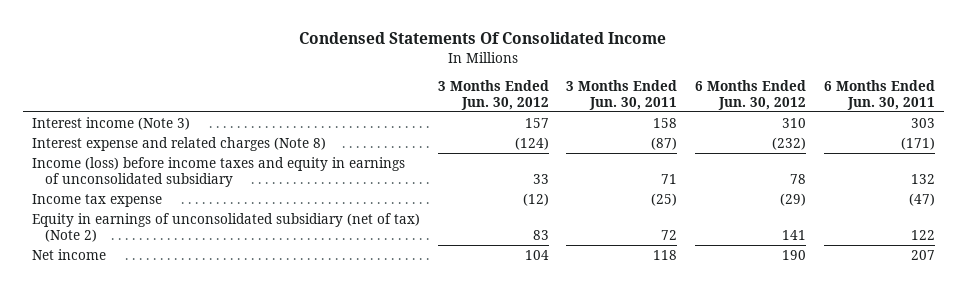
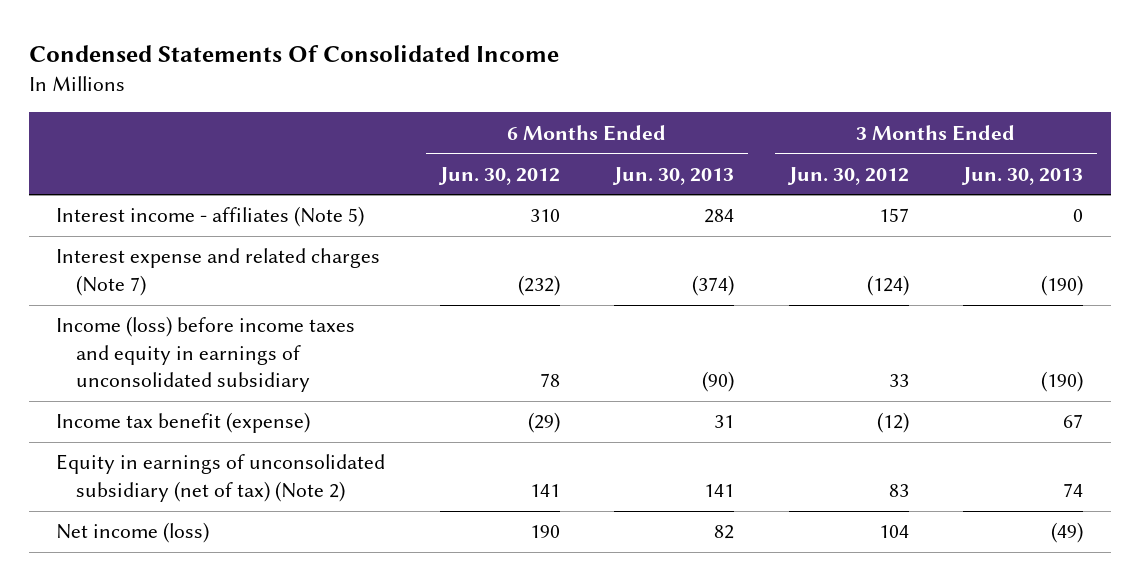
- | 3 Months Ended Jun. 30, 2012 | 3 Months Ended Jun. 30, 2011 | 6 Months Ended Jun. 30, 2012 | 6 Months Ended Jun. 30, 2011
+ | 6 Months Ended Jun. 30, 2012 | 6 Months Ended Jun. 30, 2013 | 3 Months Ended Jun. 30, 2012 | 3 Months Ended Jun. 30, 2013
- Interest income (Note 3) | 157 | 158 | 310 | 303
- Interest expense and related charges (Note 8) | (124) | (87) | (232) | (171)
+ Interest income - affiliates (Note 5) | 310 | 284 | 157 | 0
+ Interest expense and related charges (Note 7) | (232) | (374) | (124) | (190)
- Income tax expense | (12) | (25) | (29) | (47)
+ Income tax benefit (expense) | (29) | 31 | (12) | 67
- Net income | 104 | 118 | 190 | 207
+ Net income (loss) | 190 | 82 | 104 | (49)

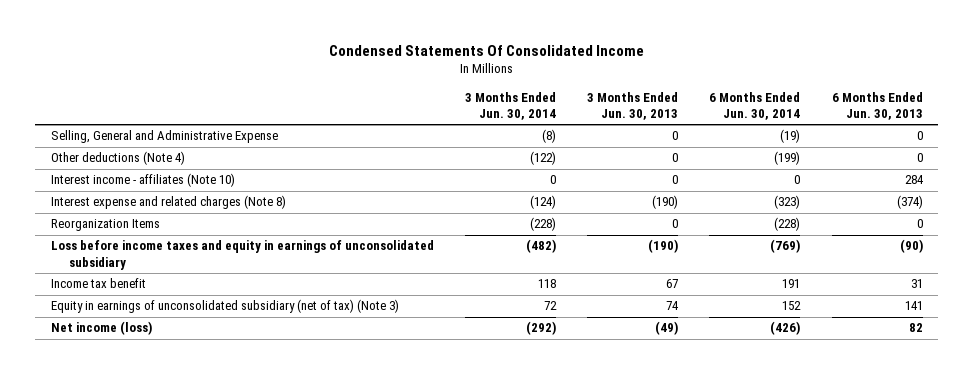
- | 6 Months Ended Jun. 30, 2012 | 6 Months Ended Jun. 30, 2013 | 3 Months Ended Jun. 30, 2012 | 3 Months Ended Jun. 30, 2013
+ | 3 Months Ended Jun. 30, 2014 | 3 Months Ended Jun. 30, 2013 | 6 Months Ended Jun. 30, 2014 | 6 Months Ended Jun. 30, 2013
- Interest income - affiliates (Note 5) | 310 | 284 | 157 | 0
- Interest expense and related charges (Note 7) | (232) | (374) | (124) | (190)
- Income (loss) before income taxes and equity in earnings of unconsolidated subsidiary | 78 | (90) | 33 | (190)
- Income tax benefit (expense) | (29) | 31 | (12) | 67
- Equity in earnings of unconsolidated subsidiary (net of tax) (Note 2) | 141 | 141 | 83 | 74
+ Selling, General and Administrative Expense | (8) | 0 | (19) | 0
+ Other deductions (Note 4) | (122) | 0 | (199) | 0
+ Interest income - affiliates (Note 10) | 0 | 0 | 0 | 284
+ Interest expense and related charges (Note 8) | (124) | (190) | (323) | (374)
+ Reorganization Items | (228) | 0 | (228) | 0
+ Loss before income taxes and equity in earnings of unconsolidated subsidiary | (482) | (190) | (769) | (90)
+ Income tax benefit | 118 | 67 | 191 | 31
+ Equity in earnings of unconsolidated subsidiary (net of tax) (Note 3) | 72 | 74 | 152 | 141

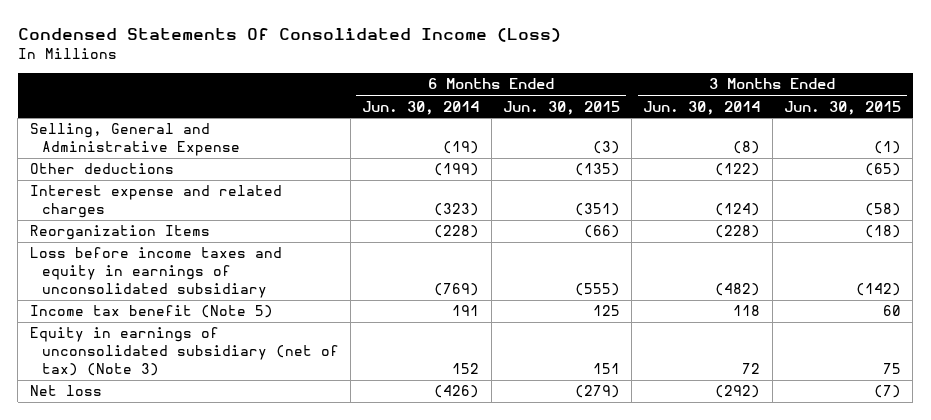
- Condensed Statements Of Consolidated Income
+ Condensed Statements Of Consolidated Income (Loss)
- | 3 Months Ended Jun. 30, 2014 | 3 Months Ended Jun. 30, 2013 | 6 Months Ended Jun. 30, 2014 | 6 Months Ended Jun. 30, 2013
+ | 6 Months Ended Jun. 30, 2014 | 6 Months Ended Jun. 30, 2015 | 3 Months Ended Jun. 30, 2014 | 3 Months Ended Jun. 30, 2015
- Other deductions (Note 4) | (122) | 0 | (199) | 0
- Interest income - affiliates (Note 10) | 0 | 0 | 0 | 284
- Interest expense and related charges (Note 8) | (124) | (190) | (323) | (374)
+ Other deductions | (199) | (135) | (122) | (65)
+ Interest expense and related charges | (323) | (351) | (124) | (58)
- Income tax benefit | 118 | 67 | 191 | 31
+ Income tax benefit (Note 5) | 191 | 125 | 118 | 60
- Net income (loss) | (292) | (49) | (426) | 82
+ Net loss | (426) | (279) | (292) | (7)

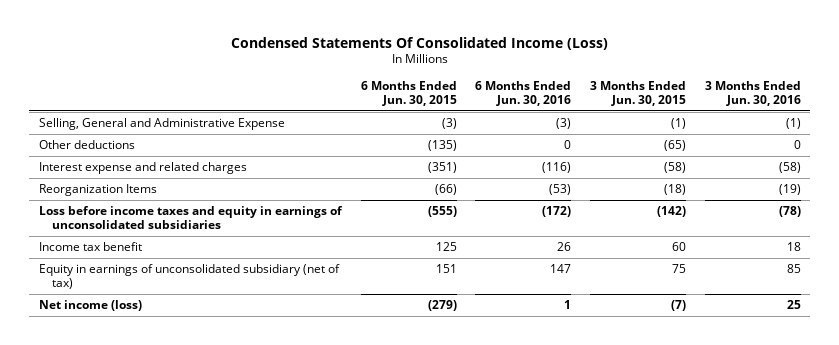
- | 6 Months Ended Jun. 30, 2014 | 6 Months Ended Jun. 30, 2015 | 3 Months Ended Jun. 30, 2014 | 3 Months Ended Jun. 30, 2015
+ | 6 Months Ended Jun. 30, 2015 | 6 Months Ended Jun. 30, 2016 | 3 Months Ended Jun. 30, 2015 | 3 Months Ended Jun. 30, 2016
- Loss before income taxes and equity in earnings of unconsolidated subsidiary | (769) | (555) | (482) | (142)
- Income tax benefit (Note 5) | 191 | 125 | 118 | 60
- Equity in earnings of unconsolidated subsidiary (net of tax) (Note 3) | 152 | 151 | 72 | 75
- Net loss | (426) | (279) | (292) | (7)
+ Loss before income taxes and equity in earnings of unconsolidated subsidiaries | (555) | (172) | (142) | (78)
+ Income tax benefit | 125 | 26 | 60 | 18
+ Equity in earnings of unconsolidated subsidiary (net of tax) | 151 | 147 | 75 | 85
+ Net income (loss) | (279) | 1 | (7) | 25

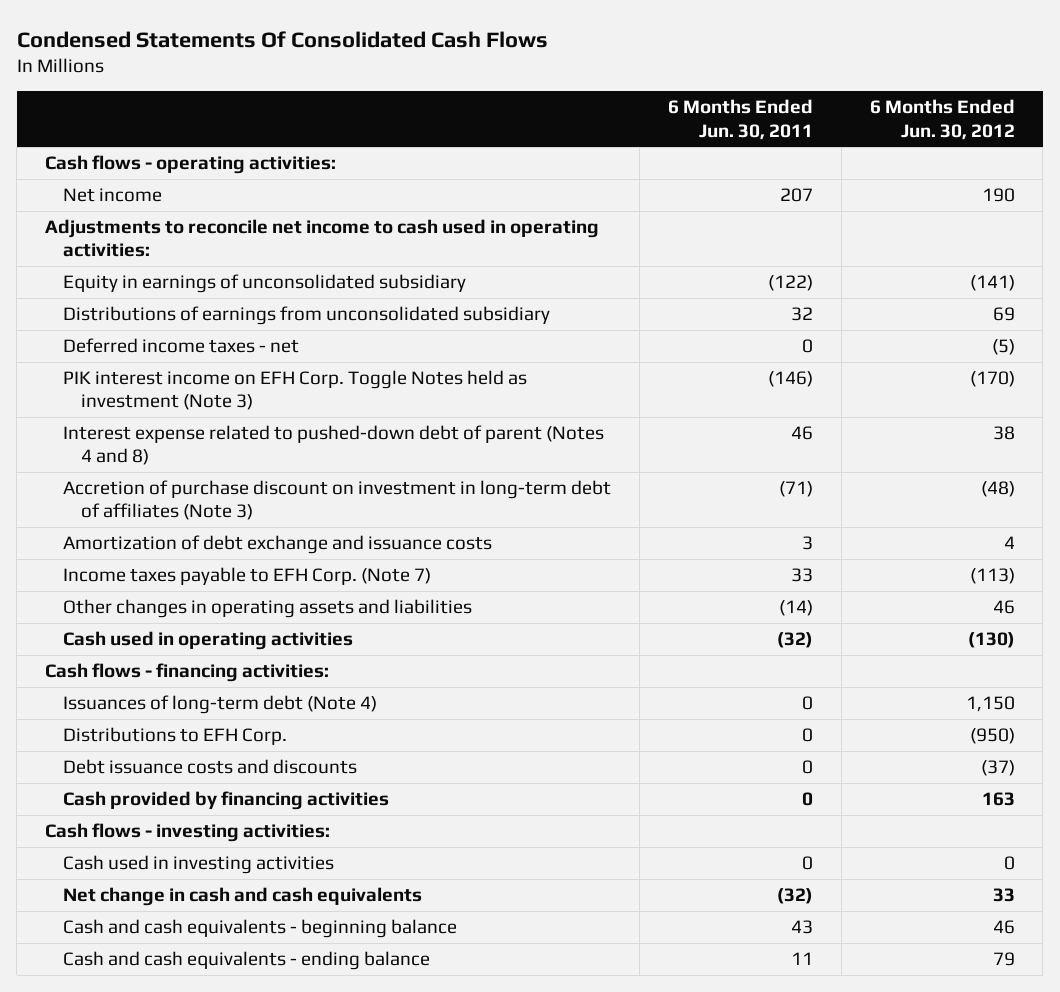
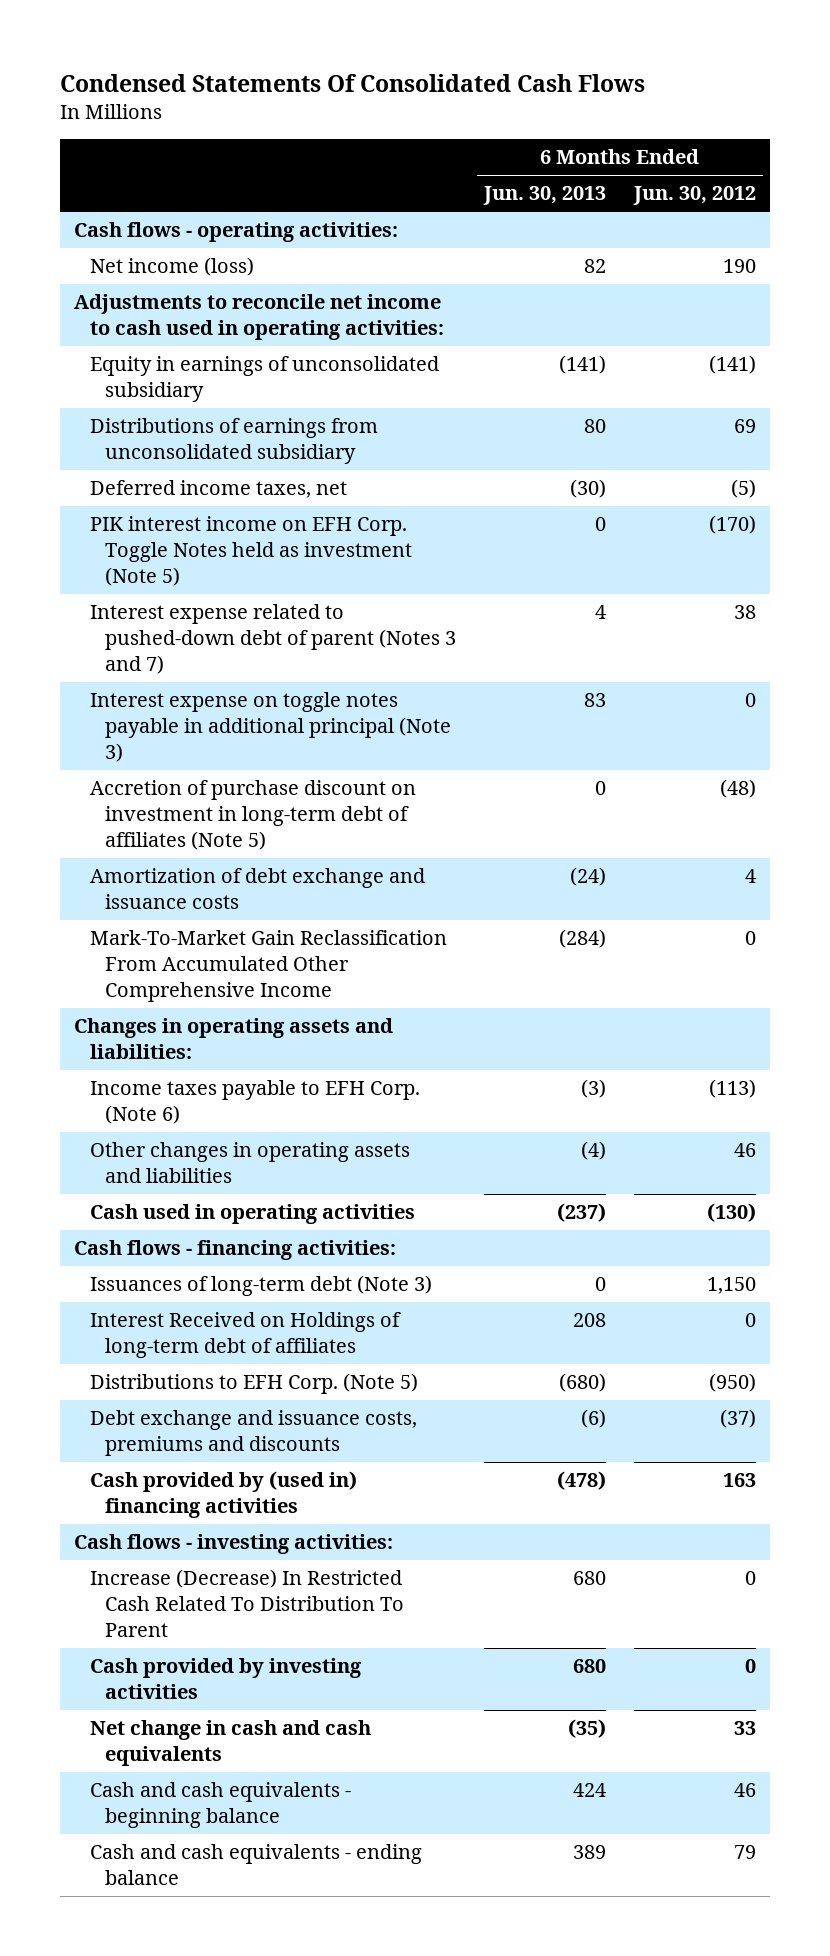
- | 6 Months Ended Jun. 30, 2011 | 6 Months Ended Jun. 30, 2012
+ | 6 Months Ended Jun. 30, 2013 | 6 Months Ended Jun. 30, 2012
- Net income | 207 | 190
+ Net income (loss) | 82 | 190
- Deferred income taxes - net | 0 | (5)
- PIK interest income on EFH Corp. Toggle Notes held as investment (Note 3) | (146) | (170)
- Interest expense related to pushed-down debt of parent (Notes 4 and 8) | 46 | 38
- Accretion of purchase discount on investment in long-term debt of affiliates (Note 3) | (71) | (48)
+ Deferred income taxes, net | (30) | (5)
+ PIK interest income on EFH Corp. Toggle Notes held as investment (Note 5) | 0 | (170)
+ Interest expense related to pushed-down debt of parent (Notes 3 and 7) | 4 | 38
+ Interest expense on toggle notes payable in additional principal (Note 3) | 83 | 0
+ Accretion of purchase discount on investment in long-term debt of affiliates (Note 5) | 0 | (48)
- Income taxes payable to EFH Corp. (Note 7) | 33 | (113)
+ Mark-To-Market Gain Reclassification From Accumulated Other Comprehensive Income | (284) | 0
+ Changes in operating assets and liabilities:
+ Income taxes payable to EFH Corp. (Note 6) | (3) | (113)
- Issuances of long-term debt (Note 4) | 0 | 1,150
- Distributions to EFH Corp. | 0 | (950)
- Debt issuance costs and discounts | 0 | (37)
- Cash provided by financing activities | 0 | 163
+ Issuances of long-term debt (Note 3) | 0 | 1,150
+ Interest Received on Holdings of long-term debt of affiliates | 208 | 0
+ Distributions to EFH Corp. (Note 5) | (680) | (950)
+ Debt exchange and issuance costs, premiums and discounts | (6) | (37)
+ Cash provided by (used in) financing activities | (478) | 163
- Cash used in investing activities | 0 | 0
+ Increase (Decrease) In Restricted Cash Related To Distribution To Parent | 680 | 0
+ Cash provided by investing activities | 680 | 0

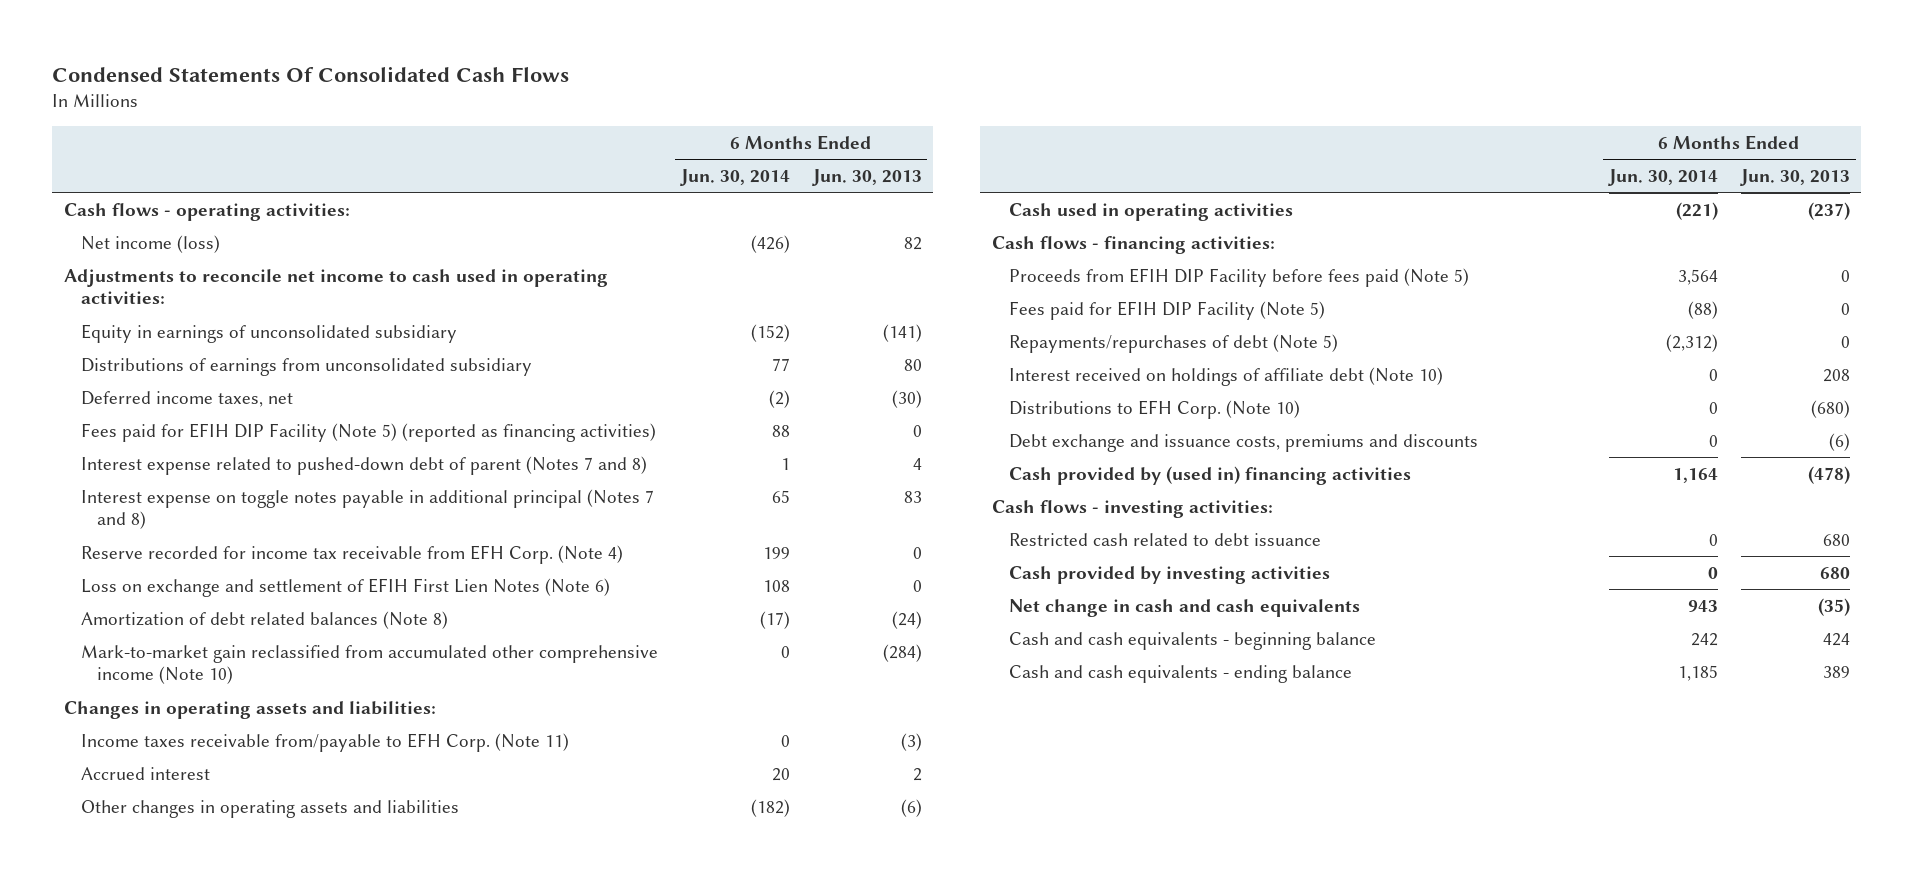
- | 6 Months Ended Jun. 30, 2013 | 6 Months Ended Jun. 30, 2012
+ | 6 Months Ended Jun. 30, 2014 | 6 Months Ended Jun. 30, 2013
- PIK interest income on EFH Corp. Toggle Notes held as investment (Note 5) | 0 | (170)
- Interest expense related to pushed-down debt of parent (Notes 3 and 7) | 4 | 38
- Interest expense on toggle notes payable in additional principal (Note 3) | 83 | 0
- Accretion of purchase discount on investment in long-term debt of affiliates (Note 5) | 0 | (48)
- Amortization of debt exchange and issuance costs | (24) | 4
- Mark-To-Market Gain Reclassification From Accumulated Other Comprehensive Income | (284) | 0
+ Fees paid for EFIH DIP Facility (Note 5) (reported as financing activities) | 88 | 0
+ Interest expense related to pushed-down debt of parent (Notes 7 and 8) | 1 | 4
+ Interest expense on toggle notes payable in additional principal (Notes 7 and 8) | 65 | 83
+ Reserve recorded for income tax receivable from EFH Corp. (Note 4) | 199 | 0
+ Loss on exchange and settlement of EFIH First Lien Notes (Note 6) | 108 | 0
+ Amortization of debt related balances (Note 8) | (17) | (24)
+ Mark-to-market gain reclassified from accumulated other comprehensive income (Note 10) | 0 | (284)
- Income taxes payable to EFH Corp. (Note 6) | (3) | (113)
- Other changes in operating assets and liabilities | (4) | 46
+ Income taxes receivable from/payable to EFH Corp. (Note 11) | 0 | (3)
+ Accrued interest | 20 | 2
+ Other changes in operating assets and liabilities | (182) | (6)
- Issuances of long-term debt (Note 3) | 0 | 1,150
- Interest Received on Holdings of long-term debt of affiliates | 208 | 0
- Distributions to EFH Corp. (Note 5) | (680) | (950)
+ Proceeds from EFIH DIP Facility before fees paid (Note 5) | 3,564 | 0
+ Fees paid for EFIH DIP Facility (Note 5) | (88) | 0
+ Repayments/repurchases of debt (Note 5) | (2,312) | 0
+ Interest received on holdings of affiliate debt (Note 10) | 0 | 208
+ Distributions to EFH Corp. (Note 10) | 0 | (680)
- Increase (Decrease) In Restricted Cash Related To Distribution To Parent | 680 | 0
+ Restricted cash related to debt issuance | 0 | 680

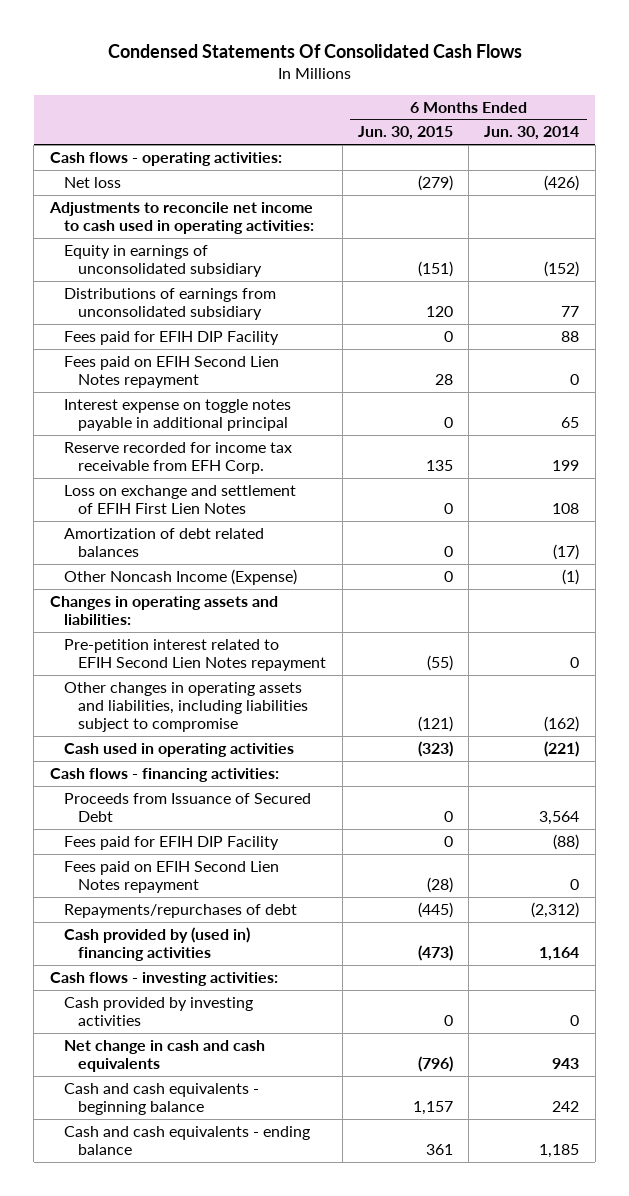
- | 6 Months Ended Jun. 30, 2014 | 6 Months Ended Jun. 30, 2013
+ | 6 Months Ended Jun. 30, 2015 | 6 Months Ended Jun. 30, 2014
- Net income (loss) | (426) | 82
+ Net loss | (279) | (426)
- Deferred income taxes, net | (2) | (30)
- Fees paid for EFIH DIP Facility (Note 5) (reported as financing activities) | 88 | 0
- Interest expense related to pushed-down debt of parent (Notes 7 and 8) | 1 | 4
- Interest expense on toggle notes payable in additional principal (Notes 7 and 8) | 65 | 83
- Reserve recorded for income tax receivable from EFH Corp. (Note 4) | 199 | 0
- Loss on exchange and settlement of EFIH First Lien Notes (Note 6) | 108 | 0
- Amortization of debt related balances (Note 8) | (17) | (24)
- Mark-to-market gain reclassified from accumulated other comprehensive income (Note 10) | 0 | (284)
+ Fees paid for EFIH DIP Facility | 0 | 88
+ Fees paid on EFIH Second Lien Notes repayment | 28 | 0
+ Interest expense on toggle notes payable in additional principal | 0 | 65
+ Reserve recorded for income tax receivable from EFH Corp. | 135 | 199
+ Loss on exchange and settlement of EFIH First Lien Notes | 0 | 108
+ Amortization of debt related balances | 0 | (17)
+ Other Noncash Income (Expense) | 0 | (1)
- Income taxes receivable from/payable to EFH Corp. (Note 11) | 0 | (3)
- Accrued interest | 20 | 2
- Other changes in operating assets and liabilities | (182) | (6)
+ Pre-petition interest related to EFIH Second Lien Notes repayment | (55) | 0
+ Other changes in operating assets and liabilities, including liabilities subject to compromise | (121) | (162)
- Proceeds from EFIH DIP Facility before fees paid (Note 5) | 3,564 | 0
- Fees paid for EFIH DIP Facility (Note 5) | (88) | 0
- Repayments/repurchases of debt (Note 5) | (2,312) | 0
- Interest received on holdings of affiliate debt (Note 10) | 0 | 208
- Distributions to EFH Corp. (Note 10) | 0 | (680)
- Debt exchange and issuance costs, premiums and discounts | 0 | (6)
+ Proceeds from Issuance of Secured Debt | 0 | 3,564
+ Fees paid for EFIH DIP Facility | 0 | (88)
+ Fees paid on EFIH Second Lien Notes repayment | (28) | 0
+ Repayments/repurchases of debt | (445) | (2,312)
- Restricted cash related to debt issuance | 0 | 680

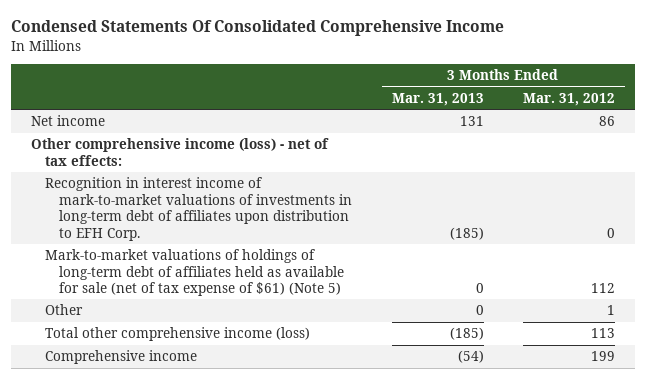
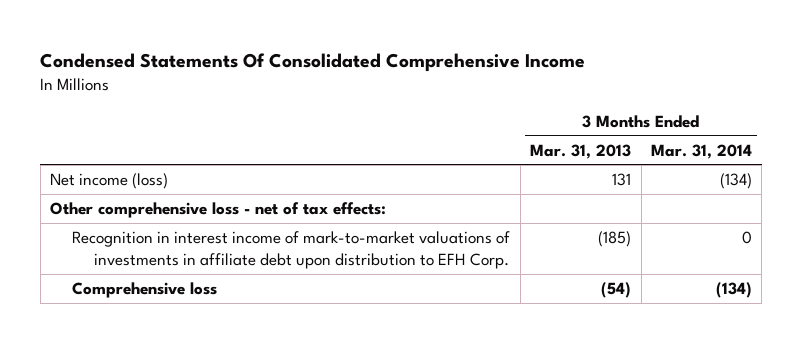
- | 3 Months Ended Mar. 31, 2013 | 3 Months Ended Mar. 31, 2012
+ | 3 Months Ended Mar. 31, 2013 | 3 Months Ended Mar. 31, 2014
- Net income | 131 | 86
- Other comprehensive income (loss) - net of tax effects:
- Recognition in interest income of mark-to-market valuations of investments in long-term debt of affiliates upon distribution to EFH Corp. | (185) | 0
- Mark-to-market valuations of holdings of long-term debt of affiliates held as available for sale (net of tax expense of $61) (Note 5) | 0 | 112
- Other | 0 | 1
- Total other comprehensive income (loss) | (185) | 113
- Comprehensive income | (54) | 199
+ Net income (loss) | 131 | (134)
+ Other comprehensive loss - net of tax effects:
+ Recognition in interest income of mark-to-market valuations of investments in affiliate debt upon distribution to EFH Corp. | (185) | 0
+ Comprehensive loss | (54) | (134)

